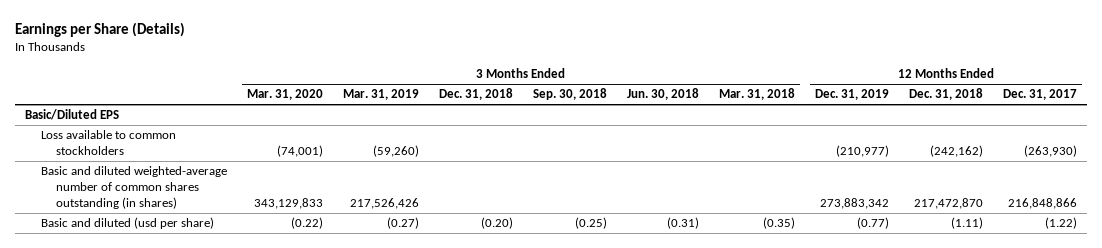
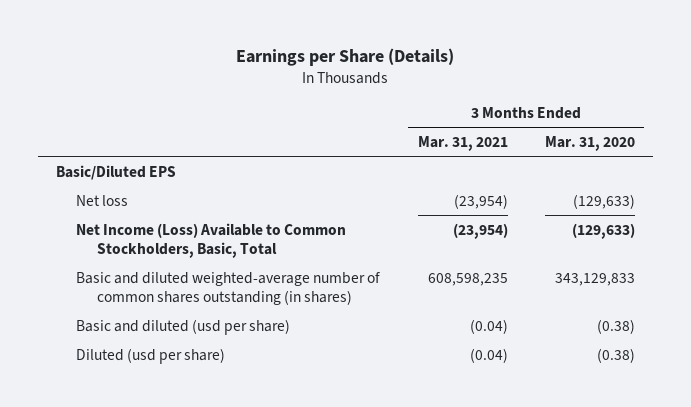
- | 3 Months Ended Mar. 31, 2020 | 3 Months Ended Mar. 31, 2019 | 3 Months Ended Dec. 31, 2018 | 3 Months Ended Sep. 30, 2018 | 3 Months Ended Jun. 30, 2018 | 3 Months Ended Mar. 31, 2018 | 12 Months Ended Dec. 31, 2019 | 12 Months Ended Dec. 31, 2018 | 12 Months Ended Dec. 31, 2017
+ | 3 Months Ended Mar. 31, 2021 | 3 Months Ended Mar. 31, 2020
- Loss available to common stockholders | (74,001) | (59,260) | | | | | (210,977) | (242,162) | (263,930)
+ Net loss | (23,954) | (129,633)
+ Net Income (Loss) Available to Common Stockholders, Basic, Total | (23,954) | (129,633)
- Basic and diluted (usd per share) | (0.22) | (0.27) | (0.20) | (0.25) | (0.31) | (0.35) | (0.77) | (1.11) | (1.22)
+ Basic and diluted (usd per share) | (0.04) | (0.38)
+ Diluted (usd per share) | (0.04) | (0.38)

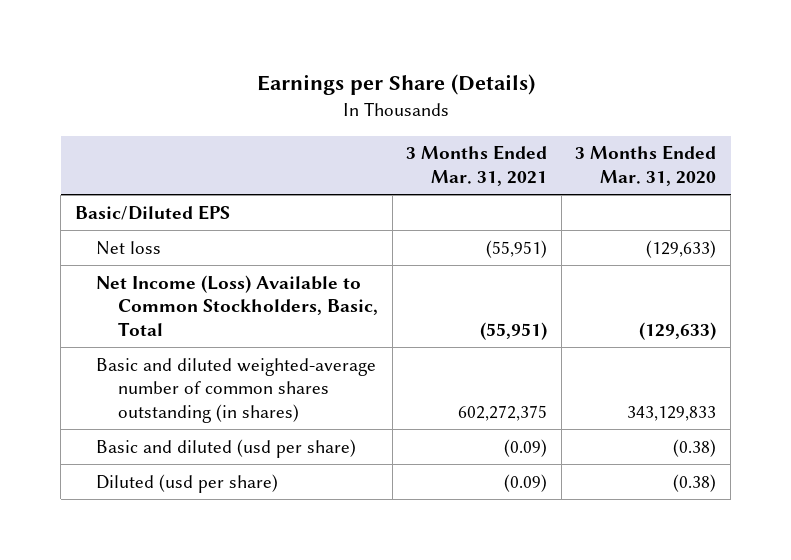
- Net loss | (23,954) | (129,633)
- Net Income (Loss) Available to Common Stockholders, Basic, Total | (23,954) | (129,633)
- Basic and diluted weighted-average number of common shares outstanding (in shares) | 608,598,235 | 343,129,833
- Basic and diluted (usd per share) | (0.04) | (0.38)
- Diluted (usd per share) | (0.04) | (0.38)
+ Net loss | (55,951) | (129,633)
+ Net Income (Loss) Available to Common Stockholders, Basic, Total | (55,951) | (129,633)
+ Basic and diluted weighted-average number of common shares outstanding (in shares) | 602,272,375 | 343,129,833
+ Basic and diluted (usd per share) | (0.09) | (0.38)
+ Diluted (usd per share) | (0.09) | (0.38)

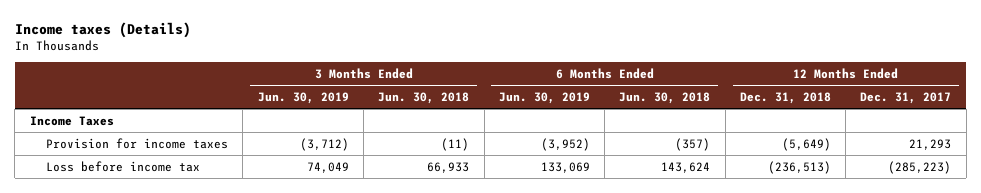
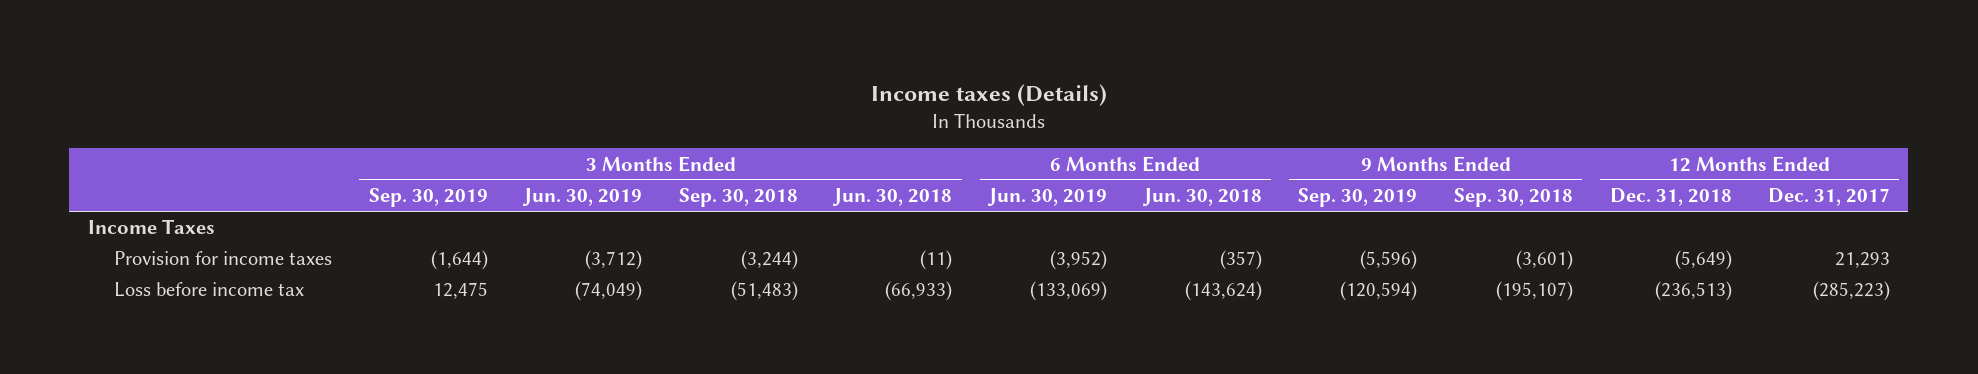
- | 3 Months Ended Jun. 30, 2019 | 3 Months Ended Jun. 30, 2018 | 6 Months Ended Jun. 30, 2019 | 6 Months Ended Jun. 30, 2018 | 12 Months Ended Dec. 31, 2018 | 12 Months Ended Dec. 31, 2017
+ | 3 Months Ended Sep. 30, 2019 | 3 Months Ended Jun. 30, 2019 | 3 Months Ended Sep. 30, 2018 | 3 Months Ended Jun. 30, 2018 | 6 Months Ended Jun. 30, 2019 | 6 Months Ended Jun. 30, 2018 | 9 Months Ended Sep. 30, 2019 | 9 Months Ended Sep. 30, 2018 | 12 Months Ended Dec. 31, 2018 | 12 Months Ended Dec. 31, 2017
- Loss before income tax | 74,049 | 66,933 | 133,069 | 143,624 | (236,513) | (285,223)
+ Loss before income tax | 12,475 | (74,049) | (51,483) | (66,933) | (133,069) | (143,624) | (120,594) | (195,107) | (236,513) | (285,223)

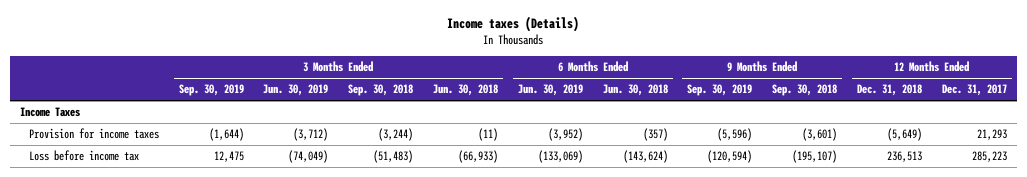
- Loss before income tax | 12,475 | (74,049) | (51,483) | (66,933) | (133,069) | (143,624) | (120,594) | (195,107) | (236,513) | (285,223)
+ Loss before income tax | 12,475 | (74,049) | (51,483) | (66,933) | (133,069) | (143,624) | (120,594) | (195,107) | 236,513 | 285,223

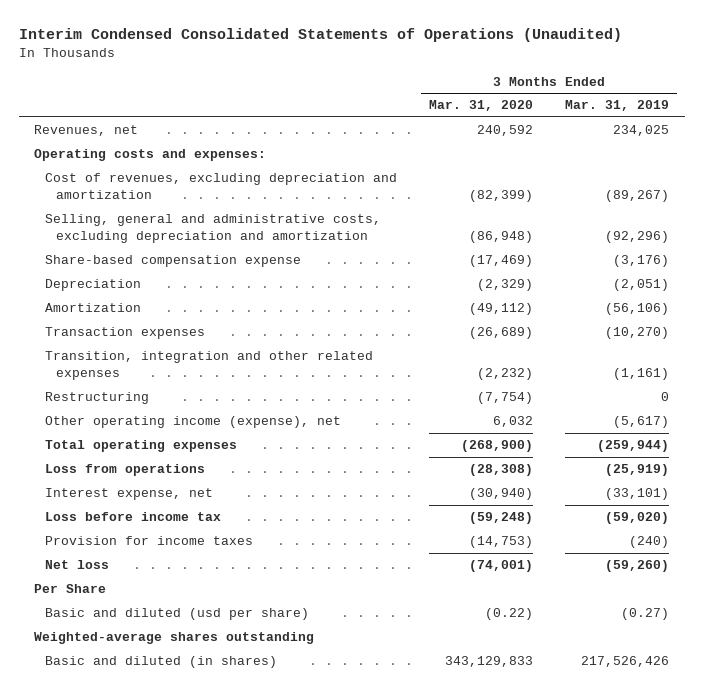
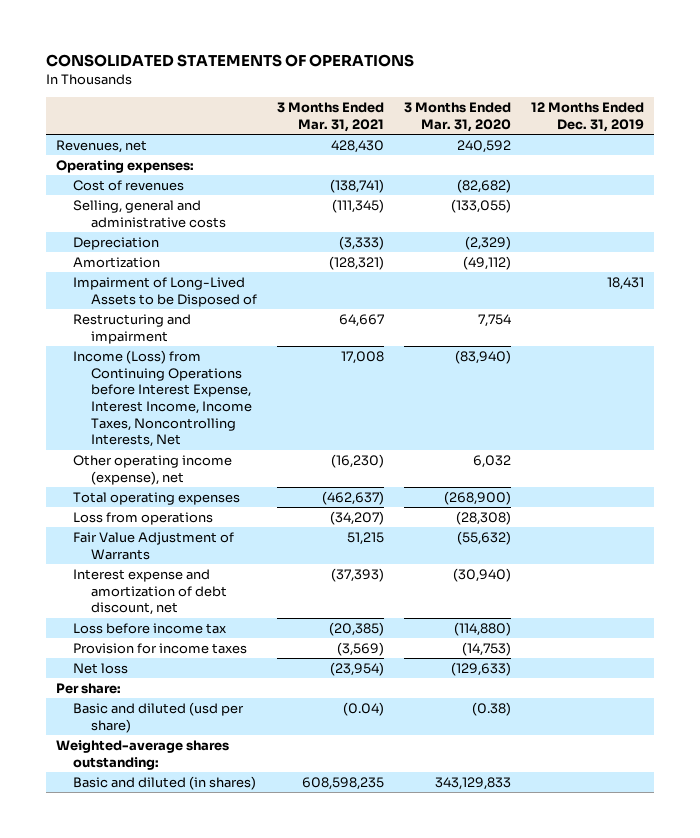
- Interim Condensed Consolidated Statements of Operations (Unaudited)
+ CONSOLIDATED STATEMENTS OF OPERATIONS
- | 3 Months Ended Mar. 31, 2020 | 3 Months Ended Mar. 31, 2019
+ | 3 Months Ended Mar. 31, 2021 | 3 Months Ended Mar. 31, 2020 | 12 Months Ended Dec. 31, 2019
- Operating costs and expenses:
- Cost of revenues, excluding depreciation and amortization | (82,399) | (89,267)
- Selling, general and administrative costs, excluding depreciation and amortization | (86,948) | (92,296)
- Share-based compensation expense | (17,469) | (3,176)
+ Operating expenses:
+ Cost of revenues | (138,741) | (82,682) |
+ Selling, general and administrative costs | (111,345) | (133,055) |
- Transaction expenses | (26,689) | (10,270)
- Transition, integration and other related expenses | (2,232) | (1,161)
- Restructuring | (7,754) | 0
+ Impairment of Long-Lived Assets to be Disposed of | | | 18,431
+ Restructuring and impairment | 64,667 | 7,754 |
+ Income (Loss) from Continuing Operations before Interest Expense, Interest Income, Income Taxes, Noncontrolling Interests, Net | 17,008 | (83,940) |
- Interest expense, net | (30,940) | (33,101)
- Loss before income tax | (59,248) | (59,020)
+ Fair Value Adjustment of Warrants | 51,215 | (55,632) |
+ Interest expense and amortization of debt discount, net | (37,393) | (30,940) |
+ Loss before income tax | (20,385) | (114,880) |
- Net loss | (74,001) | (59,260)
- Per Share
- Basic and diluted (usd per share) | (0.22) | (0.27)
- Weighted-average shares outstanding
+ Net loss | (23,954) | (129,633) |
+ Per share:
+ Basic and diluted (usd per share) | (0.04) | (0.38) |
+ Weighted-average shares outstanding:

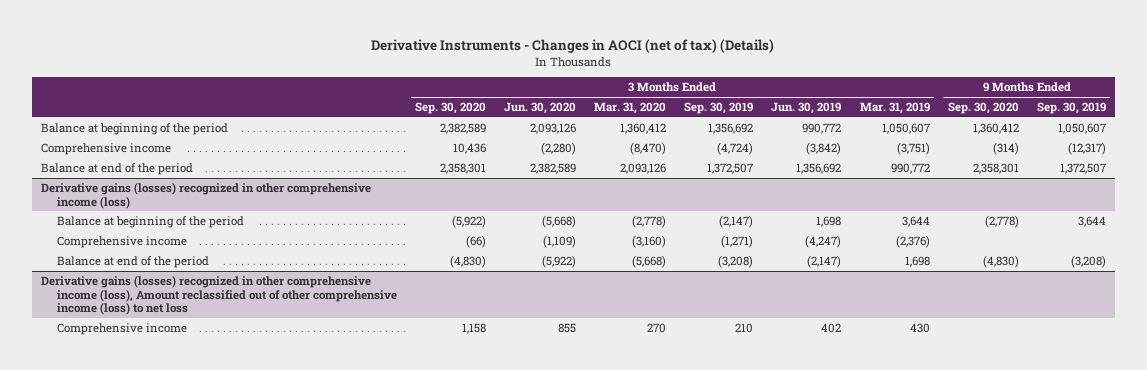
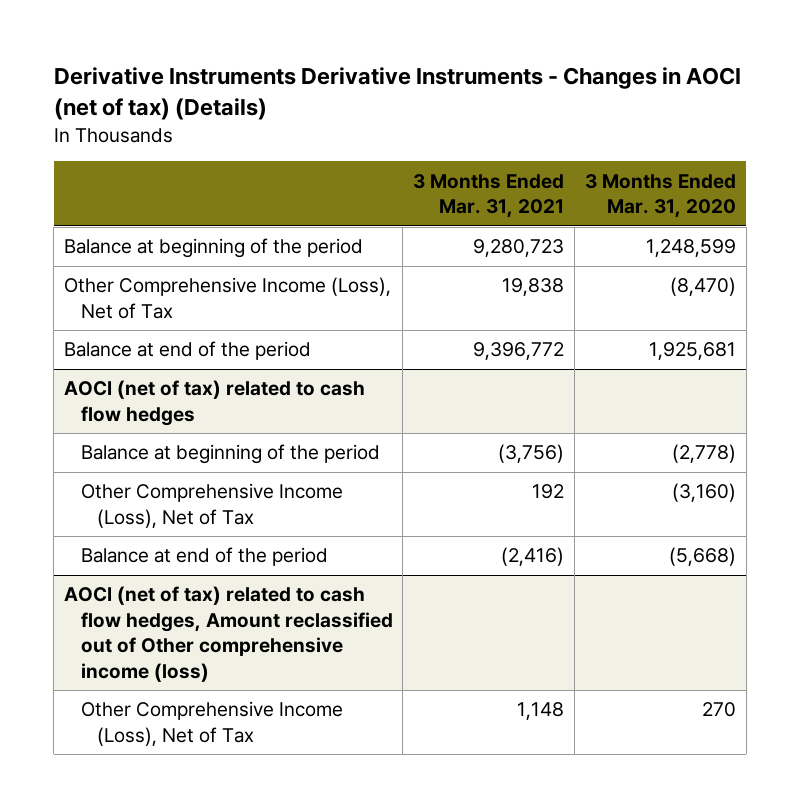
- Derivative Instruments - Changes in AOCI (net of tax) (Details)
+ Derivative Instruments Derivative Instruments - Changes in AOCI (net of tax) (Details)
- | 3 Months Ended Sep. 30, 2020 | 3 Months Ended Jun. 30, 2020 | 3 Months Ended Mar. 31, 2020 | 3 Months Ended Sep. 30, 2019 | 3 Months Ended Jun. 30, 2019 | 3 Months Ended Mar. 31, 2019 | 9 Months Ended Sep. 30, 2020 | 9 Months Ended Sep. 30, 2019
+ | 3 Months Ended Mar. 31, 2021 | 3 Months Ended Mar. 31, 2020
- Balance at beginning of the period | 2,382,589 | 2,093,126 | 1,360,412 | 1,356,692 | 990,772 | 1,050,607 | 1,360,412 | 1,050,607
- Comprehensive income | 10,436 | (2,280) | (8,470) | (4,724) | (3,842) | (3,751) | (314) | (12,317)
- Balance at end of the period | 2,358,301 | 2,382,589 | 2,093,126 | 1,372,507 | 1,356,692 | 990,772 | 2,358,301 | 1,372,507
- Derivative gains (losses) recognized in other comprehensive income (loss)
+ Balance at beginning of the period | 9,280,723 | 1,248,599
+ Other Comprehensive Income (Loss), Net of Tax | 19,838 | (8,470)
+ Balance at end of the period | 9,396,772 | 1,925,681
+ AOCI (net of tax) related to cash flow hedges
- Comprehensive income | (66) | (1,109) | (3,160) | (1,271) | (4,247) | (2,376) | |
+ Other Comprehensive Income (Loss), Net of Tax | 192 | (3,160)
- Derivative gains (losses) recognized in other comprehensive income (loss), Amount reclassified out of other comprehensive income (loss) to net loss
- Comprehensive income | 1,158 | 855 | 270 | 210 | 402 | 430 | |
+ AOCI (net of tax) related to cash flow hedges, Amount reclassified out of Other comprehensive income (loss)
+ Other Comprehensive Income (Loss), Net of Tax | 1,148 | 270

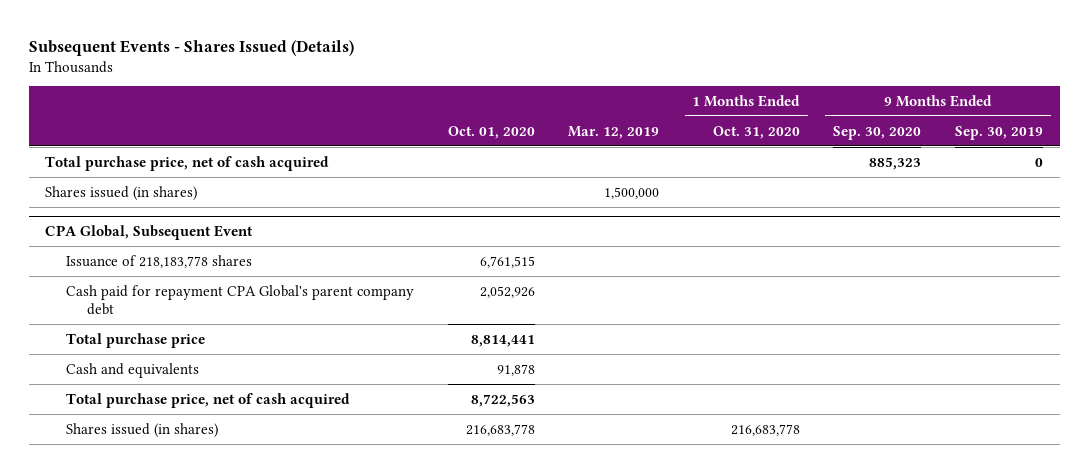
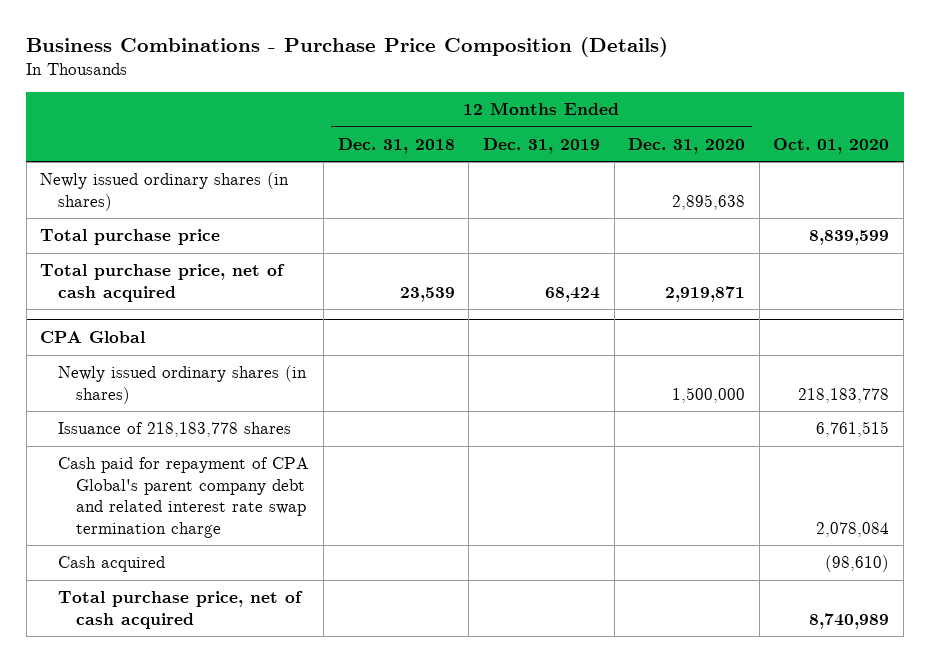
- Subsequent Events - Shares Issued (Details)
+ Business Combinations - Purchase Price Composition (Details)
- | Oct. 01, 2020 | Mar. 12, 2019 | 1 Months Ended Oct. 31, 2020 | 9 Months Ended Sep. 30, 2020 | 9 Months Ended Sep. 30, 2019
+ | 12 Months Ended Dec. 31, 2018 | 12 Months Ended Dec. 31, 2019 | 12 Months Ended Dec. 31, 2020 | Oct. 01, 2020
+ Newly issued ordinary shares (in shares) | | | 2,895,638 |
+ Total purchase price | | | | 8,839,599
- Shares issued (in shares) | | 1,500,000 | | |
- CPA Global, Subsequent Event
+ CPA Global
+ Newly issued ordinary shares (in shares) | | | 1,500,000 | 218,183,778
- Cash paid for repayment CPA Global's parent company debt | 2,052,926 | | | |
- Total purchase price | 8,814,441 | | | |
- Cash and equivalents | 91,878 | | | |
- Total purchase price, net of cash acquired | 8,722,563 | | | |
- Shares issued (in shares) | 216,683,778 | | 216,683,778 | |
+ Cash paid for repayment of CPA Global's parent company debt and related interest rate swap termination charge | | | | 2,078,084
+ Cash acquired | | | | (98,610)
+ Total purchase price, net of cash acquired | | | | 8,740,989

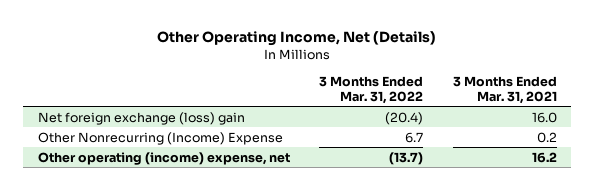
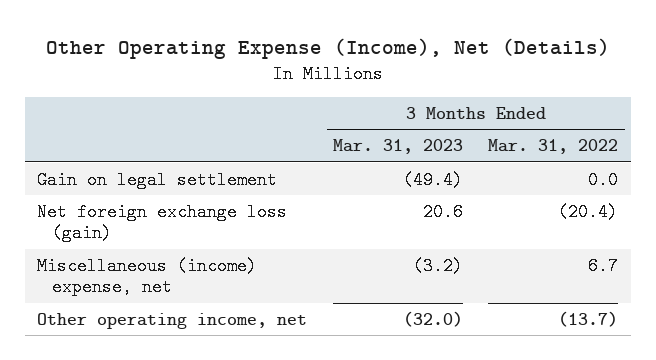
- Other Operating Income, Net (Details)
+ Other Operating Expense (Income), Net (Details)
- | 3 Months Ended Mar. 31, 2022 | 3 Months Ended Mar. 31, 2021
+ | 3 Months Ended Mar. 31, 2023 | 3 Months Ended Mar. 31, 2022
- Net foreign exchange (loss) gain | (20.4) | 16.0
- Other Nonrecurring (Income) Expense | 6.7 | 0.2
- Other operating (income) expense, net | (13.7) | 16.2
+ Gain on legal settlement | (49.4) | 0.0
+ Net foreign exchange loss (gain) | 20.6 | (20.4)
+ Miscellaneous (income) expense, net | (3.2) | 6.7
+ Other operating income, net | (32.0) | (13.7)

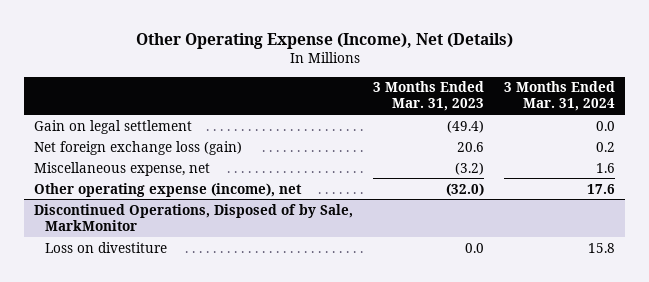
- | 3 Months Ended Mar. 31, 2023 | 3 Months Ended Mar. 31, 2022
+ | 3 Months Ended Mar. 31, 2023 | 3 Months Ended Mar. 31, 2024
- Miscellaneous (income) expense, net | (3.2) | 6.7
- Other operating income, net | (32.0) | (13.7)
+ Miscellaneous expense, net | (3.2) | 1.6
+ Other operating expense (income), net | (32.0) | 17.6
+ Discontinued Operations, Disposed of by Sale, MarkMonitor
+ Loss on divestiture | 0.0 | 15.8

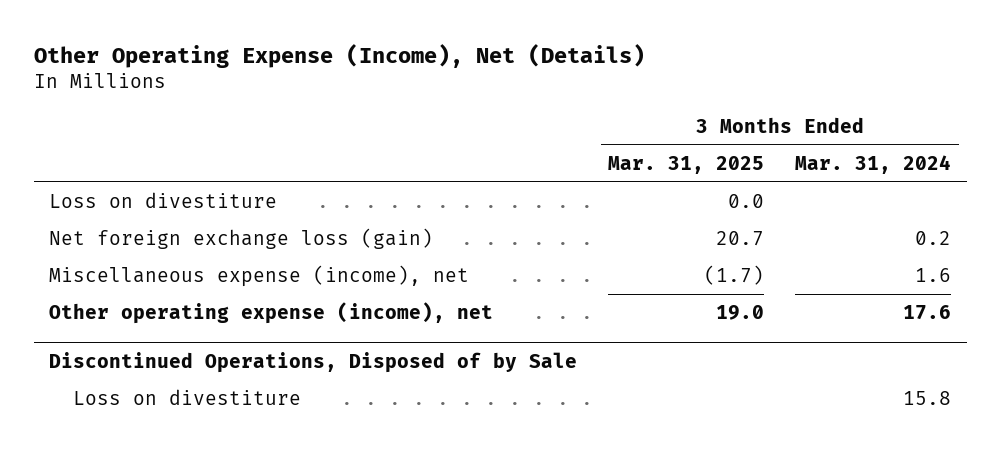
- | 3 Months Ended Mar. 31, 2023 | 3 Months Ended Mar. 31, 2024
+ | 3 Months Ended Mar. 31, 2025 | 3 Months Ended Mar. 31, 2024
- Gain on legal settlement | (49.4) | 0.0
+ Loss on divestiture | 0.0 |
- Miscellaneous expense, net | (3.2) | 1.6
+ Miscellaneous expense (income), net | (1.7) | 1.6
- Discontinued Operations, Disposed of by Sale, MarkMonitor
+ Discontinued Operations, Disposed of by Sale

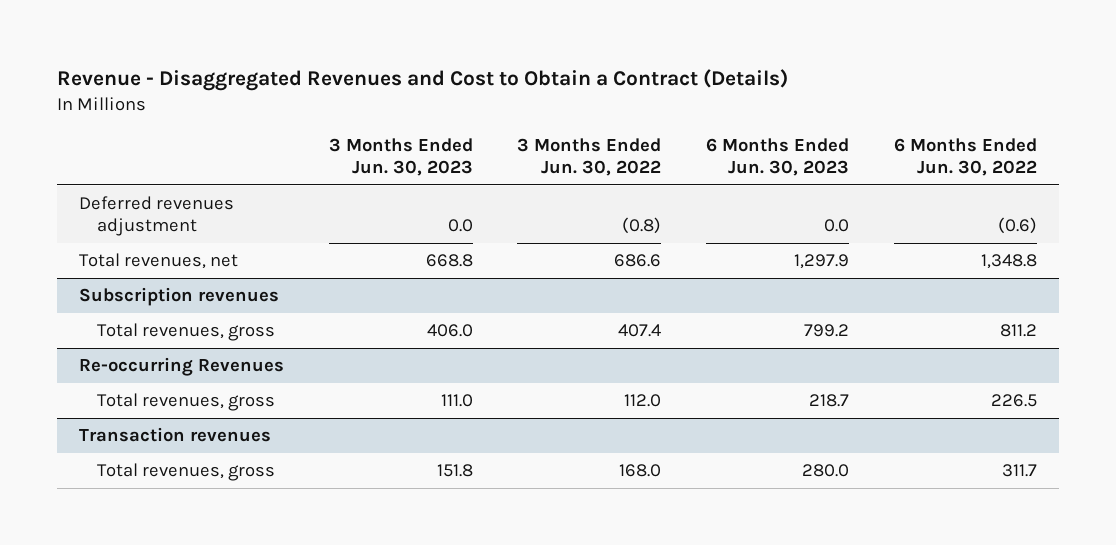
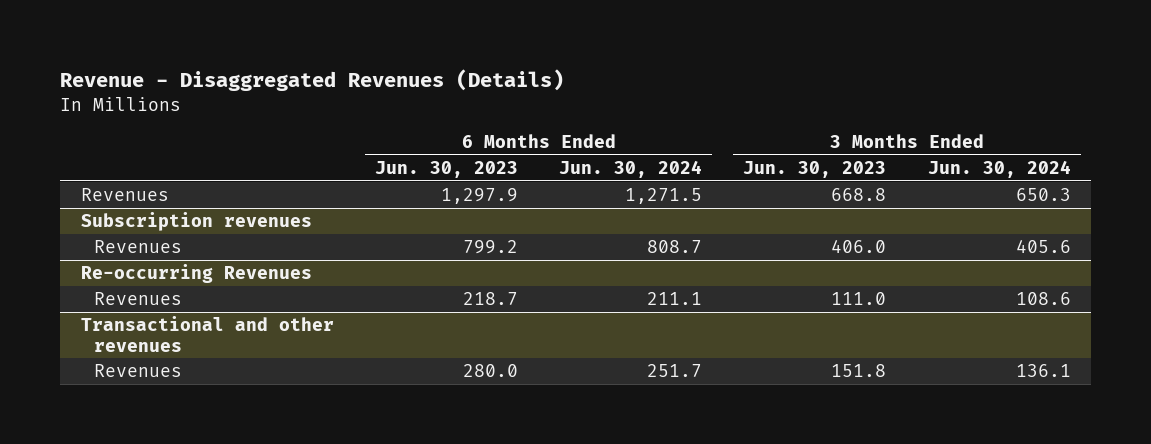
- Revenue - Disaggregated Revenues and Cost to Obtain a Contract (Details)
+ Revenue - Disaggregated Revenues (Details)
- | 3 Months Ended Jun. 30, 2023 | 3 Months Ended Jun. 30, 2022 | 6 Months Ended Jun. 30, 2023 | 6 Months Ended Jun. 30, 2022
+ | 6 Months Ended Jun. 30, 2023 | 6 Months Ended Jun. 30, 2024 | 3 Months Ended Jun. 30, 2023 | 3 Months Ended Jun. 30, 2024
- Deferred revenues adjustment | 0.0 | (0.8) | 0.0 | (0.6)
- Total revenues, net | 668.8 | 686.6 | 1,297.9 | 1,348.8
+ Revenues | 1,297.9 | 1,271.5 | 668.8 | 650.3
@ Subscription revenues
- Total revenues, gross | 406.0 | 407.4 | 799.2 | 811.2
+ Revenues | 799.2 | 808.7 | 406.0 | 405.6
@ Re-occurring Revenues
- Total revenues, gross | 111.0 | 112.0 | 218.7 | 226.5
- Transaction revenues
- Total revenues, gross | 151.8 | 168.0 | 280.0 | 311.7
@ Re-occurring Revenues
+ Revenues | 218.7 | 211.1 | 111.0 | 108.6
+ Transactional and other revenues
+ Revenues | 280.0 | 251.7 | 151.8 | 136.1

